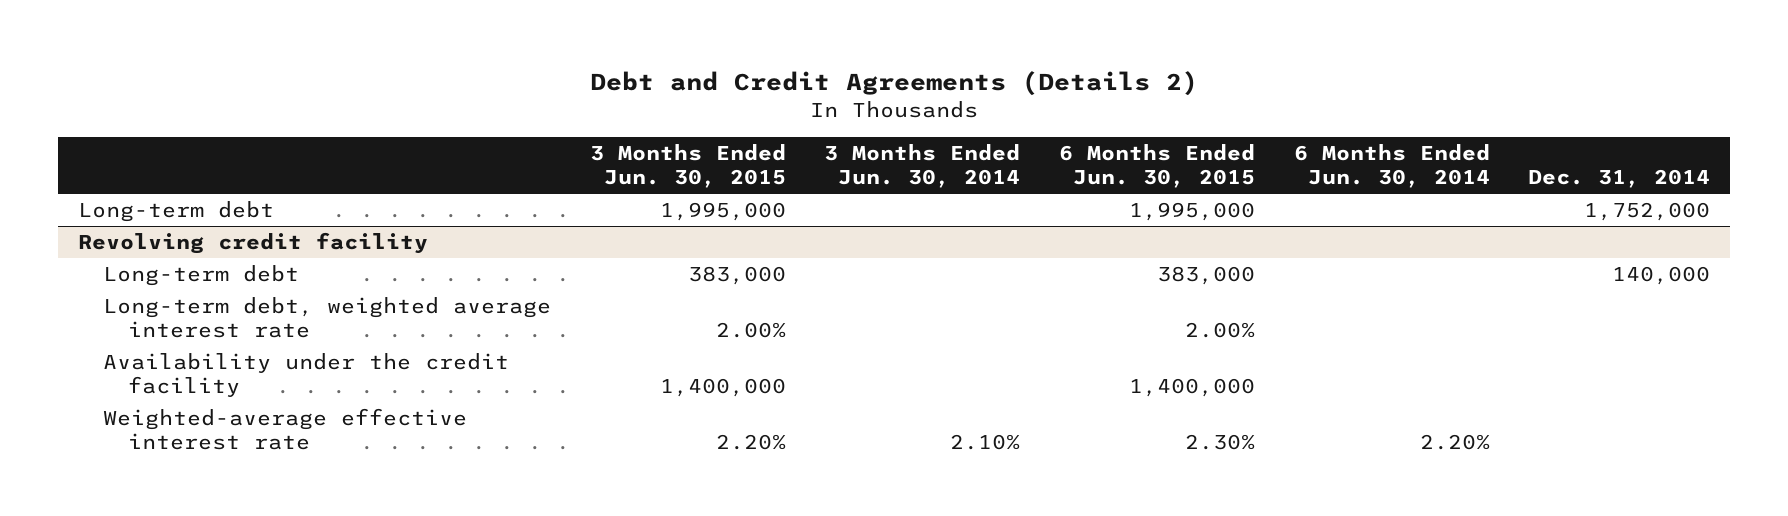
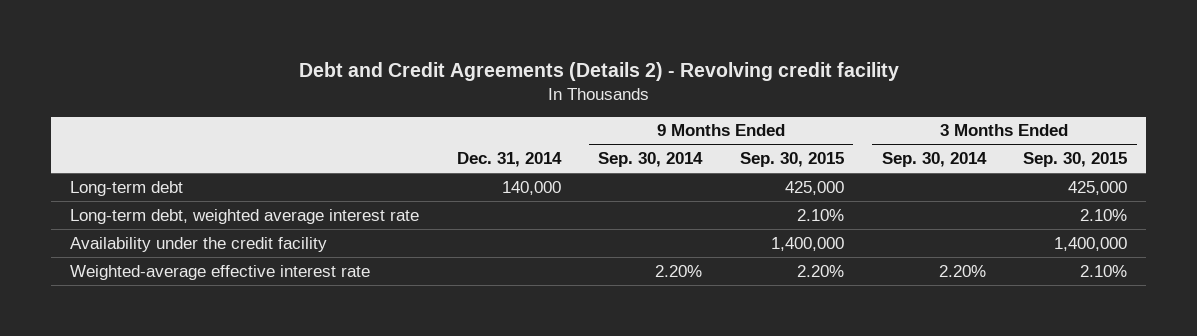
- Debt and Credit Agreements (Details 2)
+ Debt and Credit Agreements (Details 2) - Revolving credit facility
- | 3 Months Ended Jun. 30, 2015 | 3 Months Ended Jun. 30, 2014 | 6 Months Ended Jun. 30, 2015 | 6 Months Ended Jun. 30, 2014 | Dec. 31, 2014
+ | Dec. 31, 2014 | 9 Months Ended Sep. 30, 2014 | 9 Months Ended Sep. 30, 2015 | 3 Months Ended Sep. 30, 2014 | 3 Months Ended Sep. 30, 2015
- Long-term debt | 1,995,000 | | 1,995,000 | | 1,752,000
- Revolving credit facility
- Long-term debt | 383,000 | | 383,000 | | 140,000
- Long-term debt, weighted average interest rate | 2.00% | | 2.00% | |
- Availability under the credit facility | 1,400,000 | | 1,400,000 | |
- Weighted-average effective interest rate | 2.20% | 2.10% | 2.30% | 2.20% |
+ Long-term debt | 140,000 | | 425,000 | | 425,000
+ Long-term debt, weighted average interest rate | | | 2.10% | | 2.10%
+ Availability under the credit facility | | | 1,400,000 | | 1,400,000
+ Weighted-average effective interest rate | | 2.20% | 2.20% | 2.20% | 2.10%

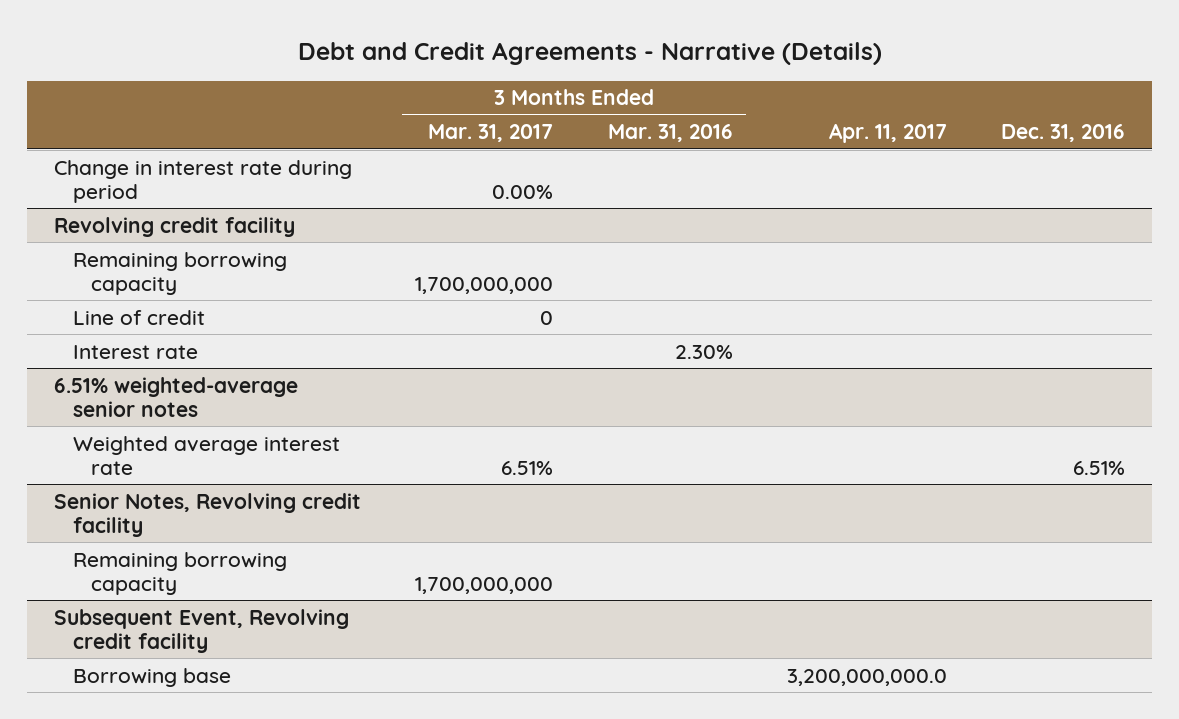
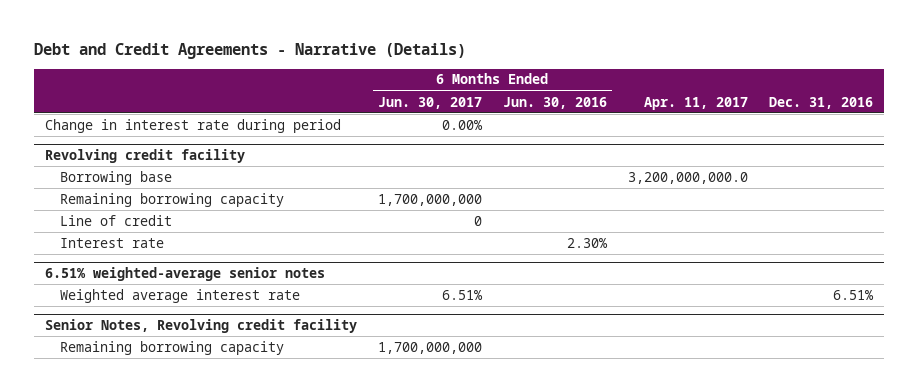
- | 3 Months Ended Mar. 31, 2017 | 3 Months Ended Mar. 31, 2016 | Apr. 11, 2017 | Dec. 31, 2016
+ | 6 Months Ended Jun. 30, 2017 | 6 Months Ended Jun. 30, 2016 | Apr. 11, 2017 | Dec. 31, 2016
@ Revolving credit facility
+ Borrowing base | | | 3,200,000,000.0 |
- Subsequent Event, Revolving credit facility
- Borrowing base | | | 3,200,000,000.0 |

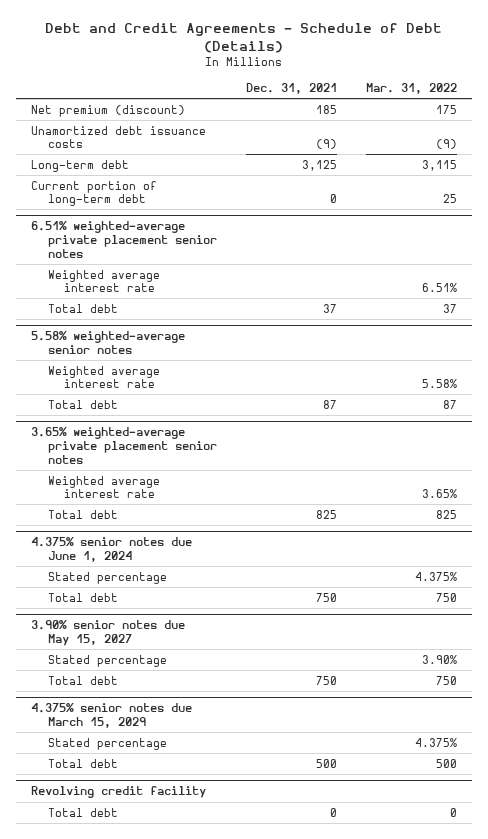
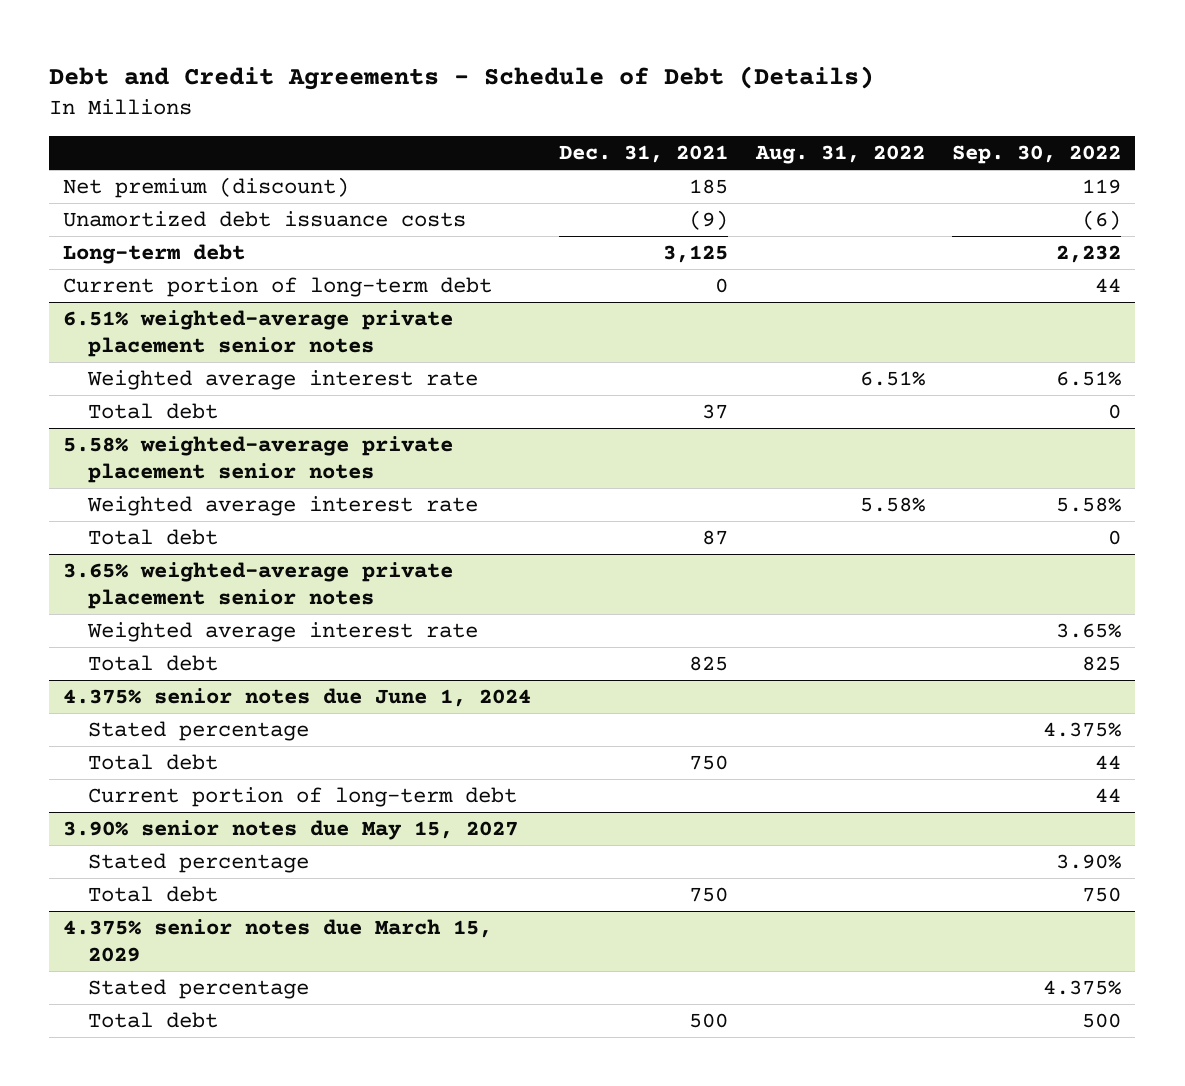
- | Dec. 31, 2021 | Mar. 31, 2022
+ | Dec. 31, 2021 | Aug. 31, 2022 | Sep. 30, 2022
- 5.58% weighted-average senior notes
+ 5.58% weighted-average private placement senior notes
@ 4.375% senior notes due June 1, 2024
+ Current portion of long-term debt | | | 44
- Revolving credit facility
- Total debt | 0 | 0

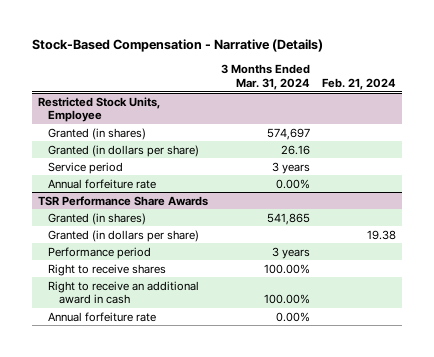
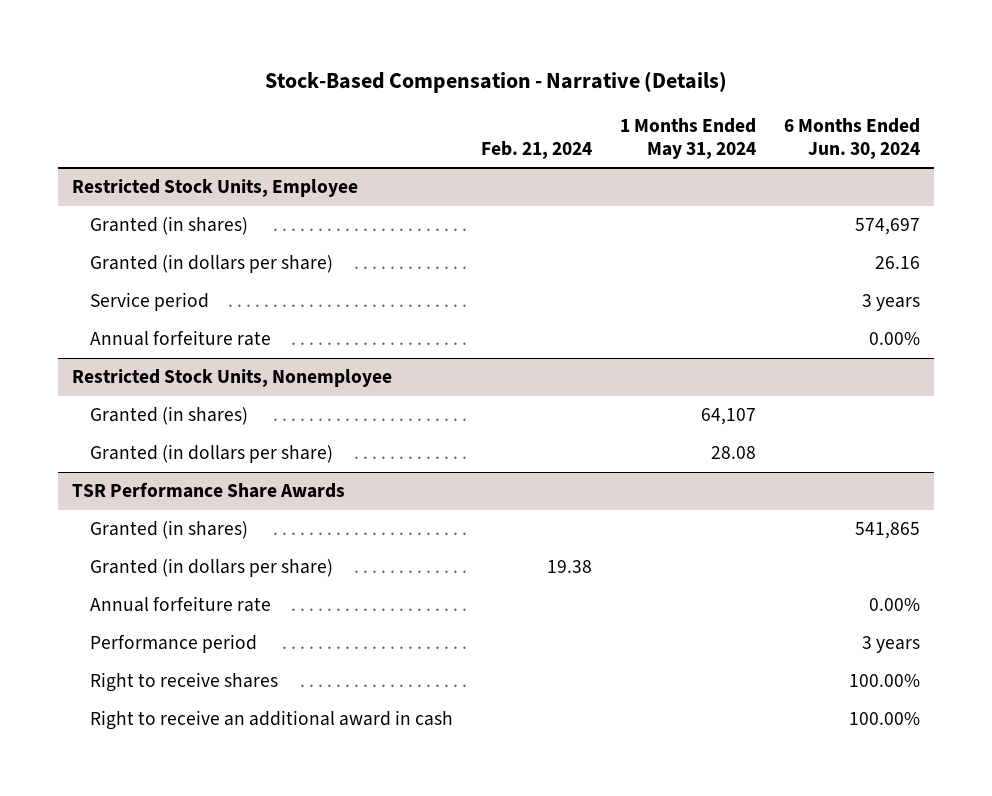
- | 3 Months Ended Mar. 31, 2024 | Feb. 21, 2024
+ | Feb. 21, 2024 | 1 Months Ended May 31, 2024 | 6 Months Ended Jun. 30, 2024
+ Restricted Stock Units, Nonemployee
+ Granted (in shares) | | 64,107 |
+ Granted (in dollars per share) | | 28.08 |
@ TSR Performance Share Awards
moved up: Annual forfeiture rate | | | 0.00%

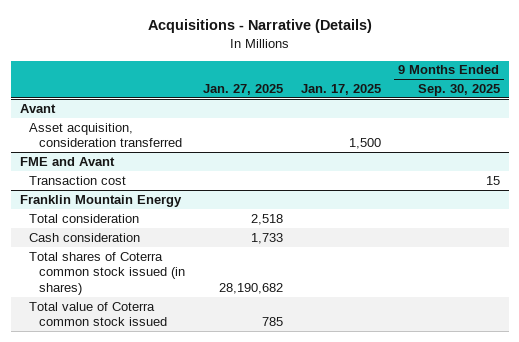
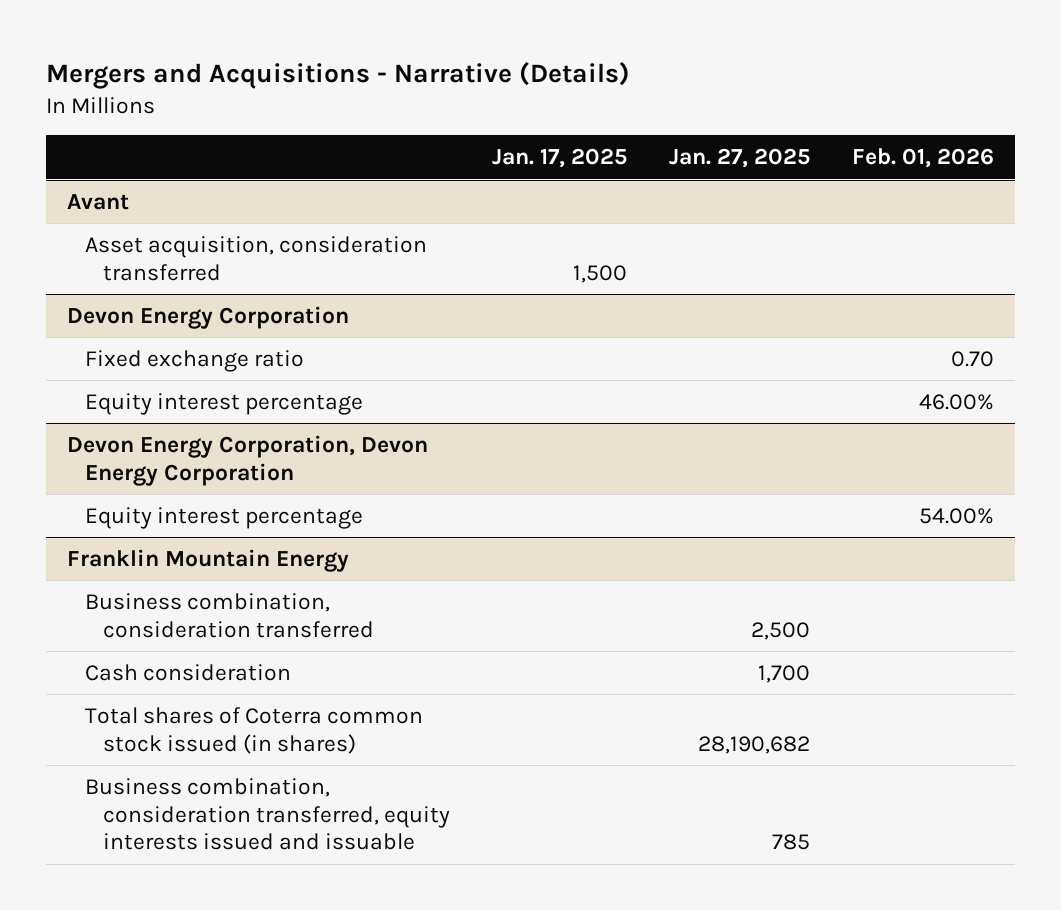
- Acquisitions - Narrative (Details)
+ Mergers and Acquisitions - Narrative (Details)
- | Jan. 27, 2025 | Jan. 17, 2025 | 9 Months Ended Sep. 30, 2025
+ | Jan. 17, 2025 | Jan. 27, 2025 | Feb. 01, 2026
- FME and Avant
- Transaction cost | | | 15
+ Devon Energy Corporation
+ Fixed exchange ratio | | | 0.70
+ Equity interest percentage | | | 46.00%
+ Devon Energy Corporation, Devon Energy Corporation
+ Equity interest percentage | | | 54.00%
@ Franklin Mountain Energy
- Total consideration | 2,518 | |
- Cash consideration | 1,733 | |
+ Business combination, consideration transferred | | 2,500 |
+ Cash consideration | | 1,700 |
- Total value of Coterra common stock issued | 785 | |
+ Business combination, consideration transferred, equity interests issued and issuable | | 785 |

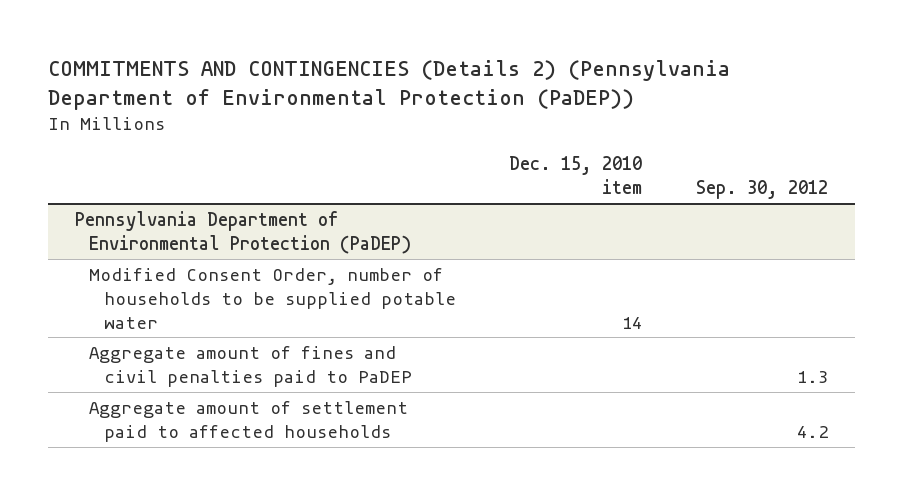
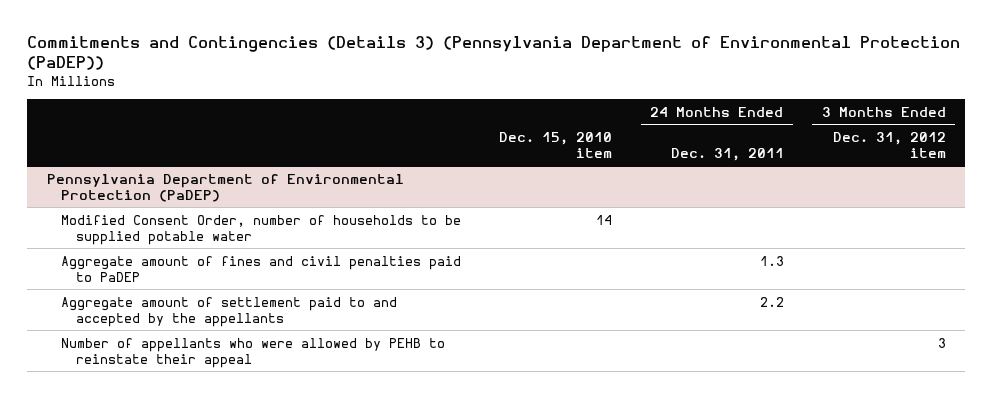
- COMMITMENTS AND CONTINGENCIES (Details 2) (Pennsylvania Department of Environmental Protection (PaDEP))
+ Commitments and Contingencies (Details 3) (Pennsylvania Department of Environmental Protection (PaDEP))
- | Dec. 15, 2010 item | Sep. 30, 2012
+ | Dec. 15, 2010 item | 24 Months Ended Dec. 31, 2011 | 3 Months Ended Dec. 31, 2012 item
@ Pennsylvania Department of Environmental Protection (PaDEP)
- Aggregate amount of settlement paid to affected households | | 4.2
+ Aggregate amount of settlement paid to and accepted by the appellants | | 2.2 |
+ Number of appellants who were allowed by PEHB to reinstate their appeal | | | 3

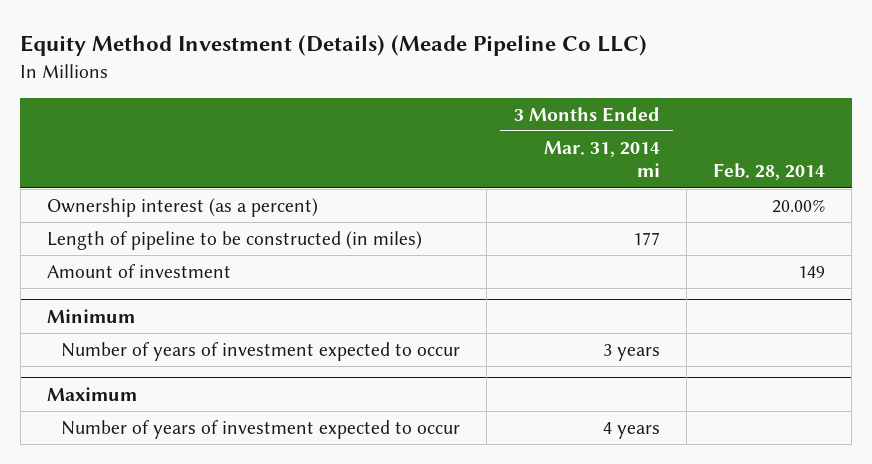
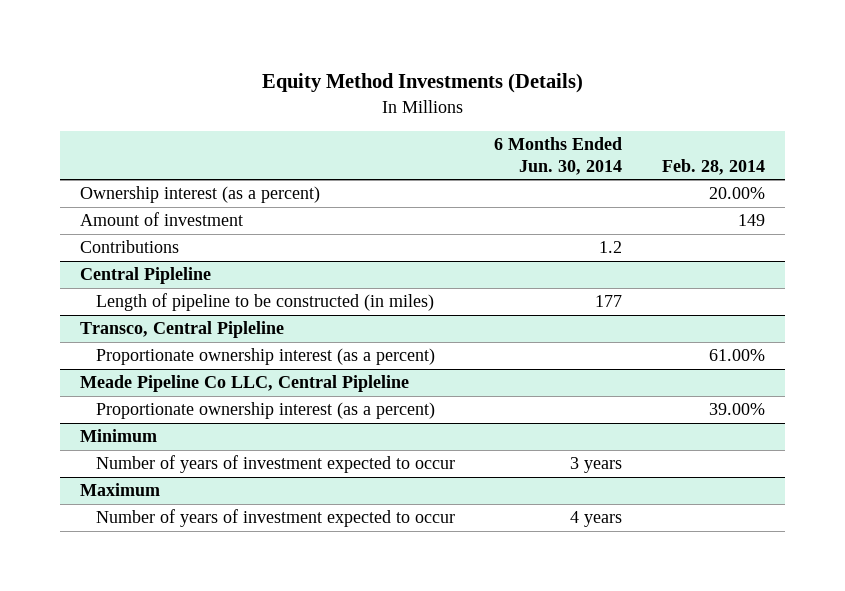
- Equity Method Investment (Details) (Meade Pipeline Co LLC)
+ Equity Method Investments (Details)
- | 3 Months Ended Mar. 31, 2014 mi | Feb. 28, 2014
+ | 6 Months Ended Jun. 30, 2014 | Feb. 28, 2014
- Length of pipeline to be constructed (in miles) | 177 |
+ Contributions | 1.2 |
+ Central Pipleline
+ Length of pipeline to be constructed (in miles) | 177 |
+ Transco, Central Pipleline
+ Proportionate ownership interest (as a percent) | | 61.00%
+ Meade Pipeline Co LLC, Central Pipleline
+ Proportionate ownership interest (as a percent) | | 39.00%

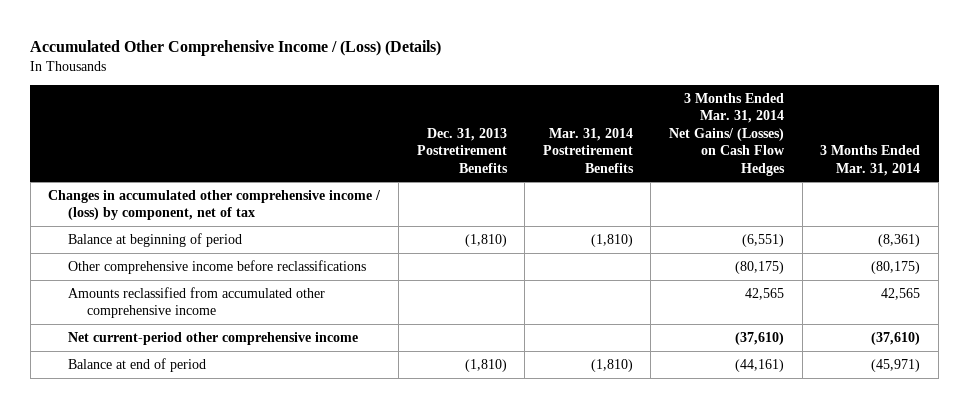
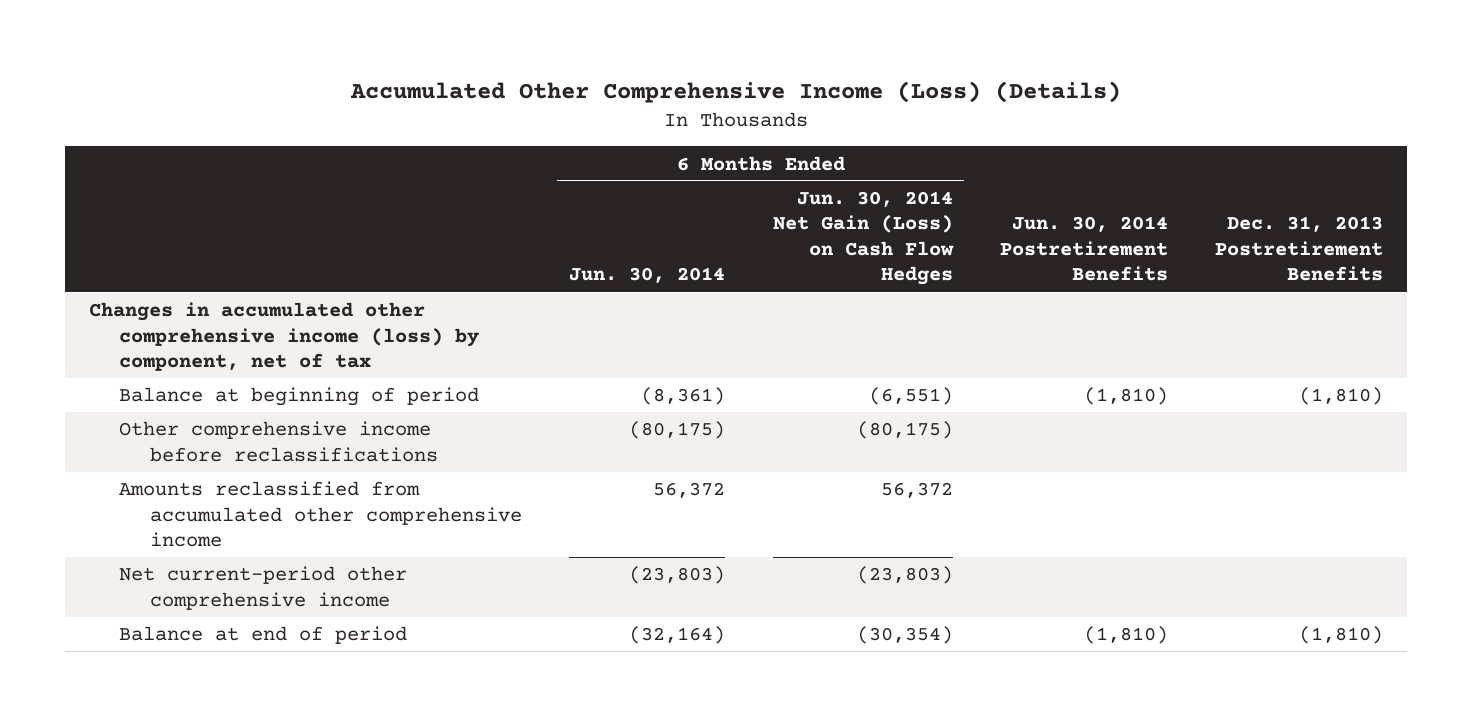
- Accumulated Other Comprehensive Income / (Loss) (Details)
+ Accumulated Other Comprehensive Income (Loss) (Details)
- | Dec. 31, 2013 Postretirement Benefits | Mar. 31, 2014 Postretirement Benefits | 3 Months Ended Mar. 31, 2014 Net Gains/ (Losses) on Cash Flow Hedges | 3 Months Ended Mar. 31, 2014
+ | 6 Months Ended Jun. 30, 2014 | 6 Months Ended Jun. 30, 2014 Net Gain (Loss) on Cash Flow Hedges | Jun. 30, 2014 Postretirement Benefits | Dec. 31, 2013 Postretirement Benefits
- Changes in accumulated other comprehensive income / (loss) by component, net of tax
+ Changes in accumulated other comprehensive income (loss) by component, net of tax

